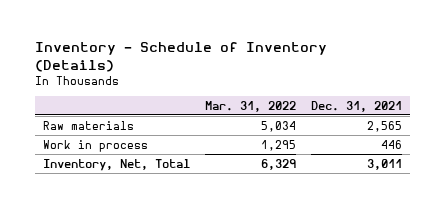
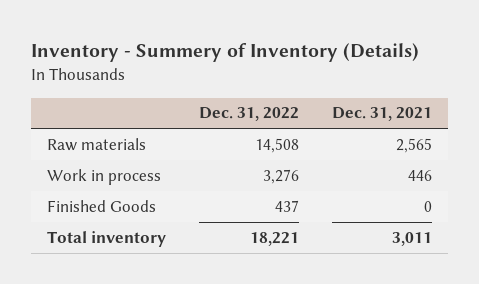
- Inventory - Schedule of Inventory (Details)
+ Inventory - Summery of Inventory (Details)
- | Mar. 31, 2022 | Dec. 31, 2021
+ | Dec. 31, 2022 | Dec. 31, 2021
- Inventory, Net, Total | 6,329 | 3,011
+ Finished Goods | 437 | 0
+ Total inventory | 18,221 | 3,011

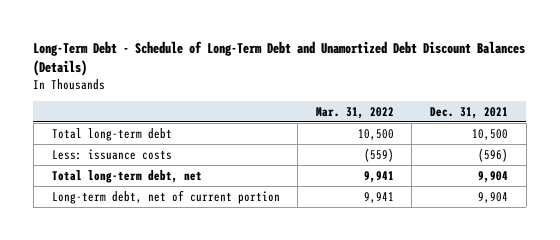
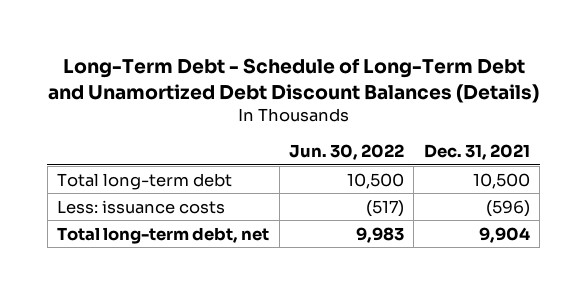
- | Mar. 31, 2022 | Dec. 31, 2021
+ | Jun. 30, 2022 | Dec. 31, 2021
- Long-term debt, net of current portion | 9,941 | 9,904

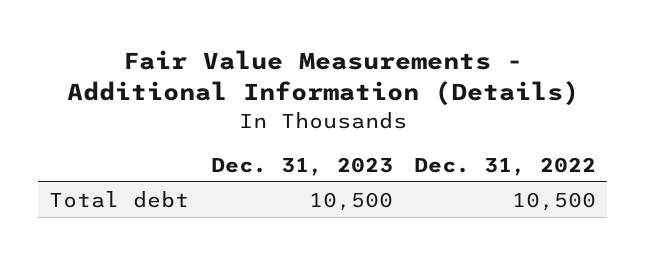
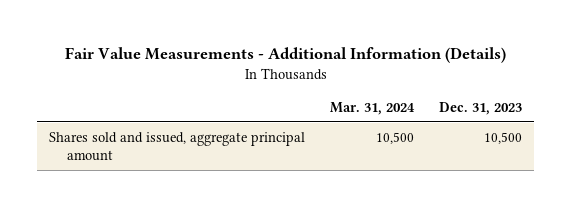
- | Dec. 31, 2023 | Dec. 31, 2022
+ | Mar. 31, 2024 | Dec. 31, 2023
- Total debt | 10,500 | 10,500
+ Shares sold and issued, aggregate principal amount | 10,500 | 10,500

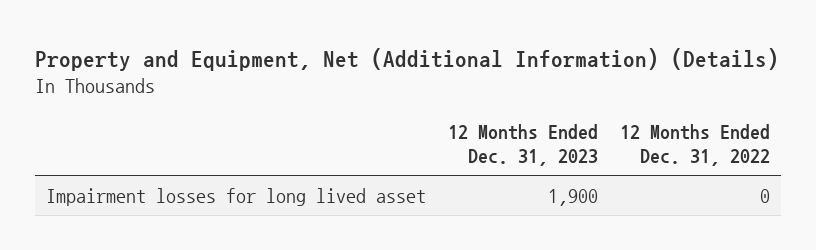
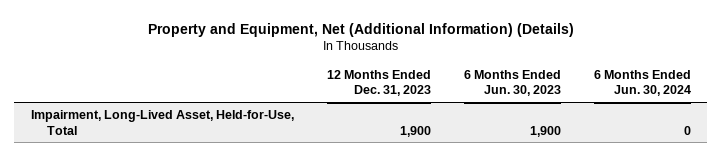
- | 12 Months Ended Dec. 31, 2023 | 12 Months Ended Dec. 31, 2022
+ | 12 Months Ended Dec. 31, 2023 | 6 Months Ended Jun. 30, 2023 | 6 Months Ended Jun. 30, 2024
- Impairment losses for long lived asset | 1,900 | 0
+ Impairment, Long-Lived Asset, Held-for-Use, Total | 1,900 | 1,900 | 0

